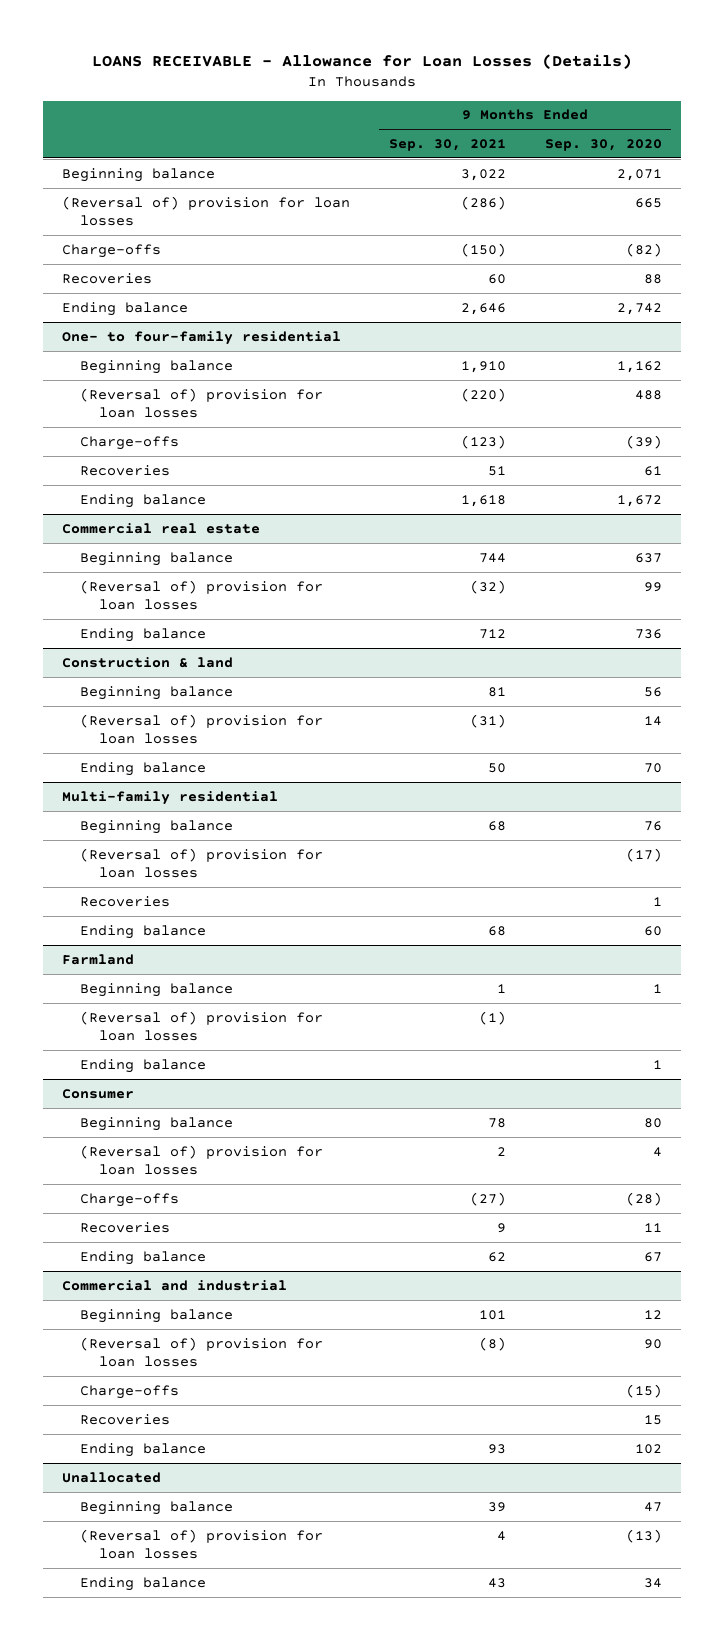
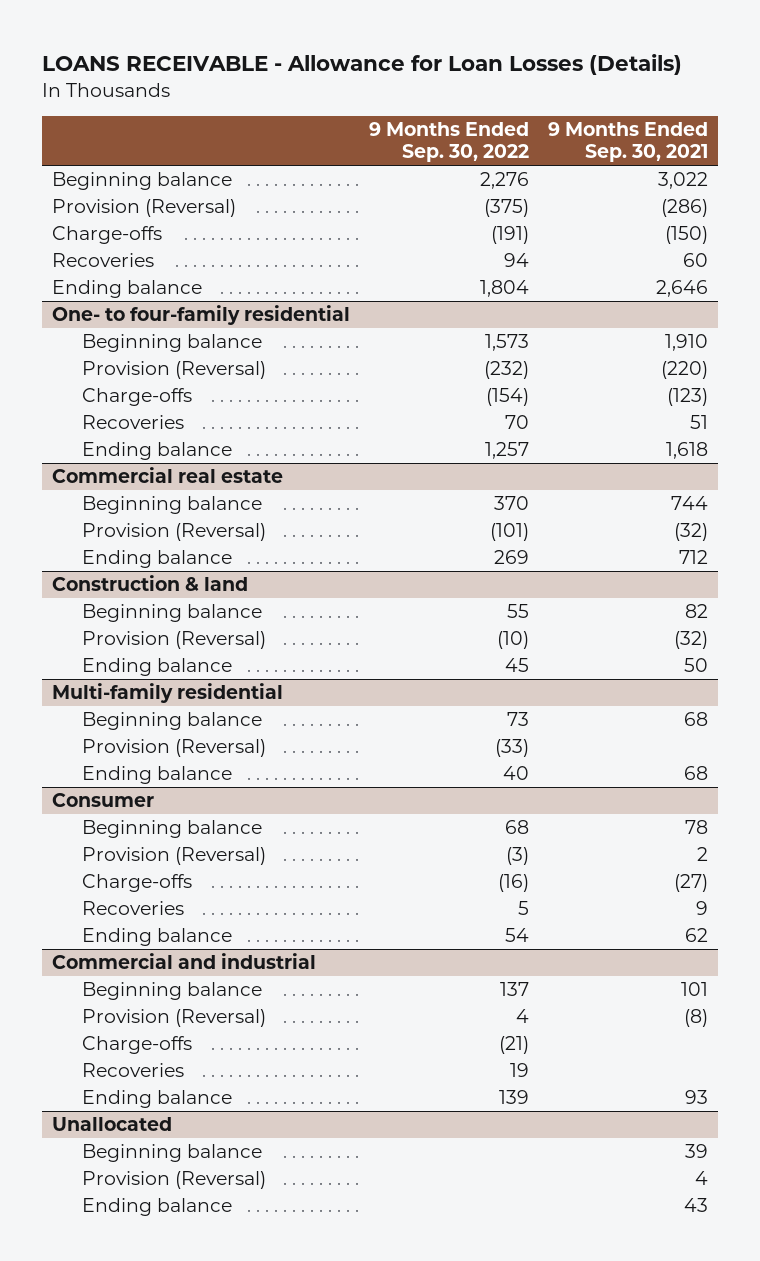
- | 9 Months Ended Sep. 30, 2021 | 9 Months Ended Sep. 30, 2020
+ | 9 Months Ended Sep. 30, 2022 | 9 Months Ended Sep. 30, 2021
- (Reversal of) provision for loan losses | (286) | 665
+ Provision (Reversal) | (375) | (286)
@ One- to four-family residential
- (Reversal of) provision for loan losses | (220) | 488
+ Provision (Reversal) | (232) | (220)
@ Commercial real estate
- (Reversal of) provision for loan losses | (32) | 99
+ Provision (Reversal) | (101) | (32)
@ Construction & land
- Beginning balance | 81 | 56
- (Reversal of) provision for loan losses | (31) | 14
+ Beginning balance | 55 | 82
+ Provision (Reversal) | (10) | (32)
@ Multi-family residential
- (Reversal of) provision for loan losses | | (17)
- Recoveries | | 1
+ Provision (Reversal) | (33) |
- Farmland
- Beginning balance | 1 | 1
- (Reversal of) provision for loan losses | (1) |
- Ending balance | | 1
@ Consumer
- (Reversal of) provision for loan losses | 2 | 4
+ Provision (Reversal) | (3) | 2
@ Commercial and industrial
- (Reversal of) provision for loan losses | (8) | 90
+ Provision (Reversal) | 4 | (8)
@ Unallocated
- (Reversal of) provision for loan losses | 4 | (13)
+ Provision (Reversal) | | 4

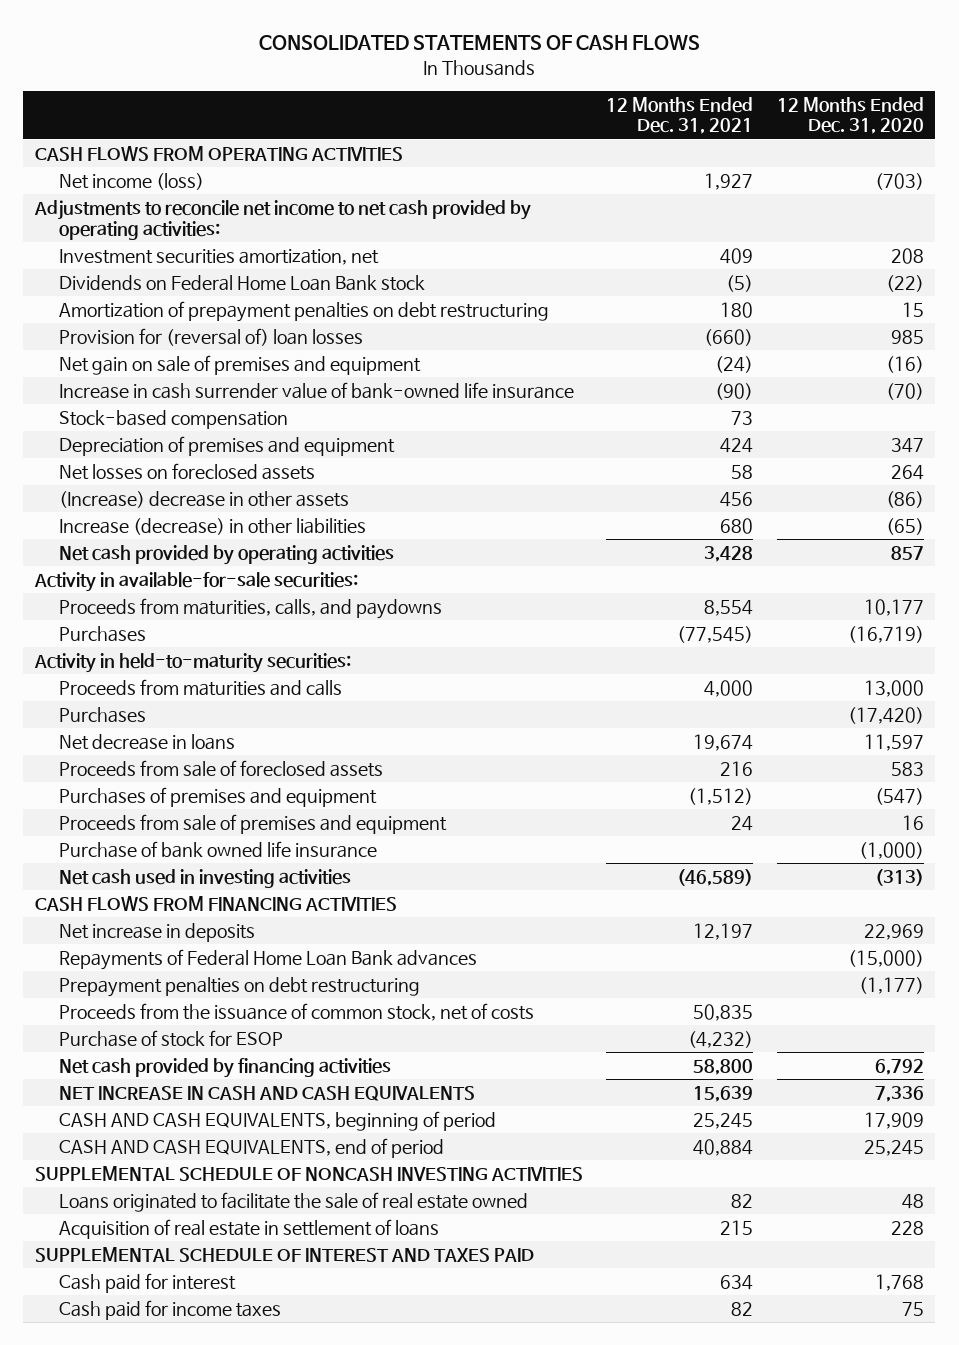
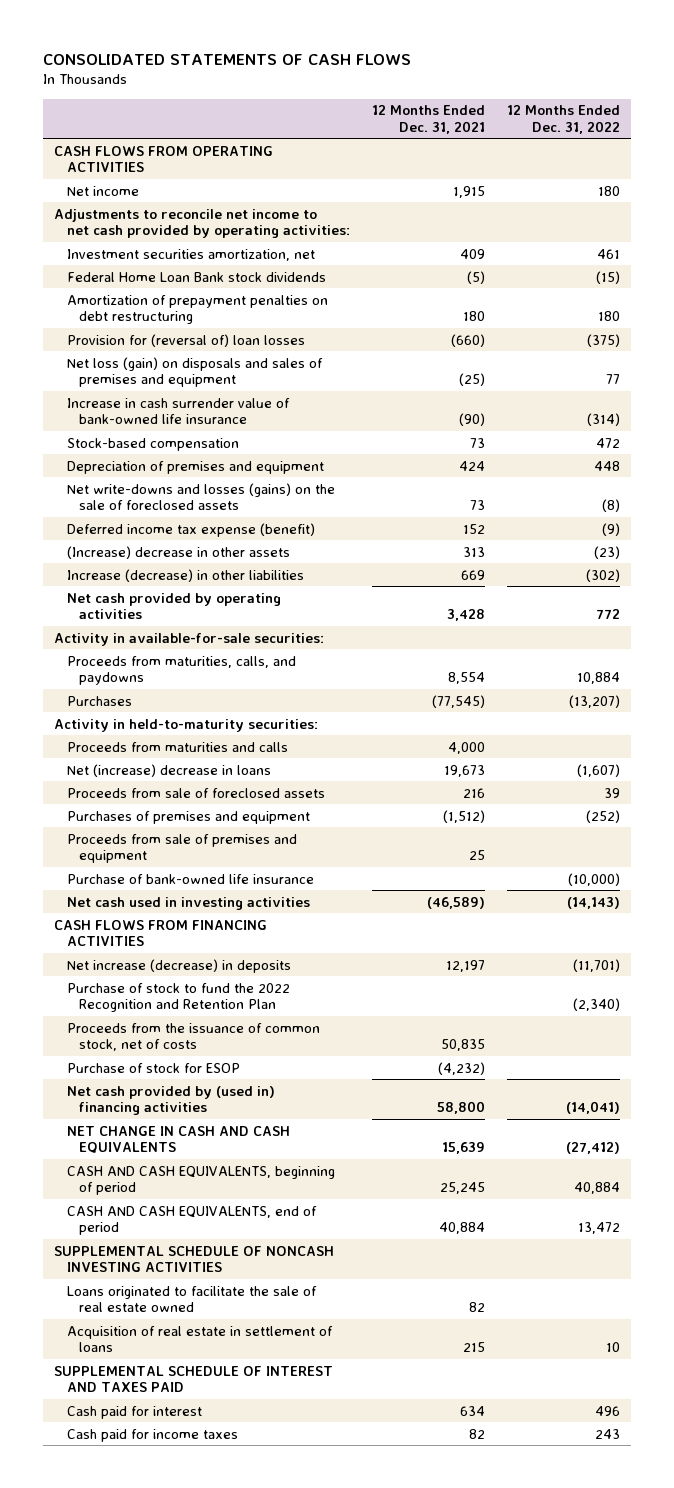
- | 12 Months Ended Dec. 31, 2021 | 12 Months Ended Dec. 31, 2020
+ | 12 Months Ended Dec. 31, 2021 | 12 Months Ended Dec. 31, 2022
- Net income (loss) | 1,927 | (703)
+ Net income | 1,915 | 180
- Dividends on Federal Home Loan Bank stock | (5) | (22)
+ Federal Home Loan Bank stock dividends | (5) | (15)
- Net gain on sale of premises and equipment | (24) | (16)
+ Net loss (gain) on disposals and sales of premises and equipment | (25) | 77
- Net losses on foreclosed assets | 58 | 264
- (Increase) decrease in other assets | 456 | (86)
- Increase (decrease) in other liabilities | 680 | (65)
+ Net write-downs and losses (gains) on the sale of foreclosed assets | 73 | (8)
+ Deferred income tax expense (benefit) | 152 | (9)
+ (Increase) decrease in other assets | 313 | (23)
+ Increase (decrease) in other liabilities | 669 | (302)
- Purchases | | (17,420)
- Net decrease in loans | 19,674 | 11,597
+ Net (increase) decrease in loans | 19,673 | (1,607)
- Proceeds from sale of premises and equipment | 24 | 16
- Purchase of bank owned life insurance | | (1,000)
+ Proceeds from sale of premises and equipment | 25 |
+ Purchase of bank-owned life insurance | | (10,000)
- Net increase in deposits | 12,197 | 22,969
- Repayments of Federal Home Loan Bank advances | | (15,000)
- Prepayment penalties on debt restructuring | | (1,177)
+ Net increase (decrease) in deposits | 12,197 | (11,701)
+ Purchase of stock to fund the 2022 Recognition and Retention Plan | | (2,340)
- Net cash provided by financing activities | 58,800 | 6,792
- NET INCREASE IN CASH AND CASH EQUIVALENTS | 15,639 | 7,336
+ Net cash provided by (used in) financing activities | 58,800 | (14,041)
+ NET CHANGE IN CASH AND CASH EQUIVALENTS | 15,639 | (27,412)

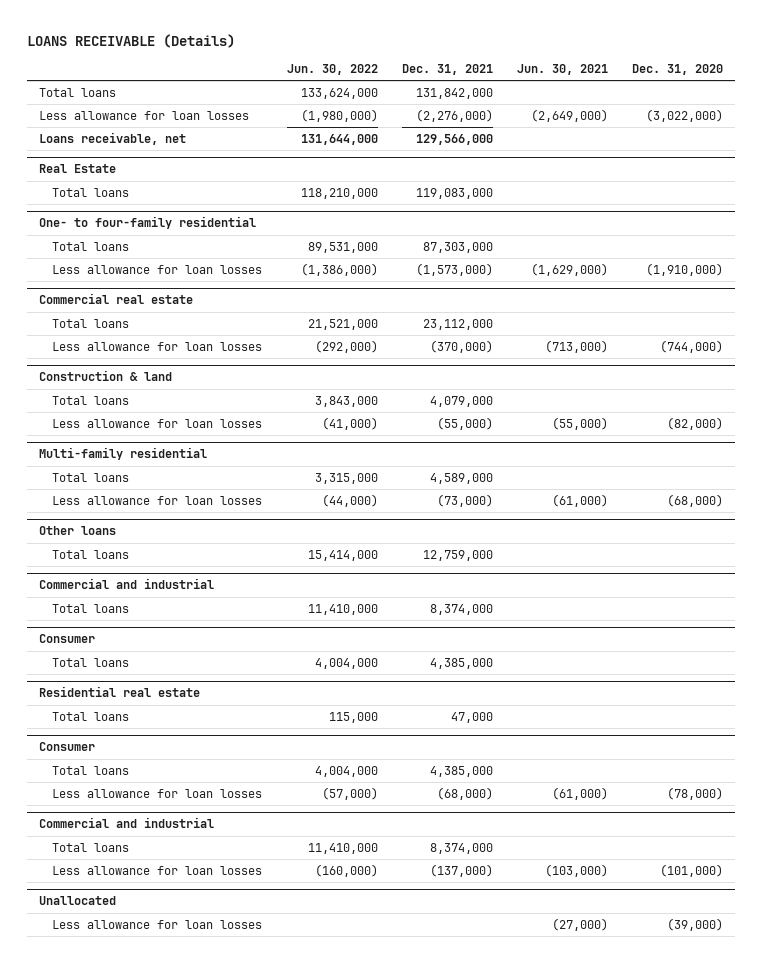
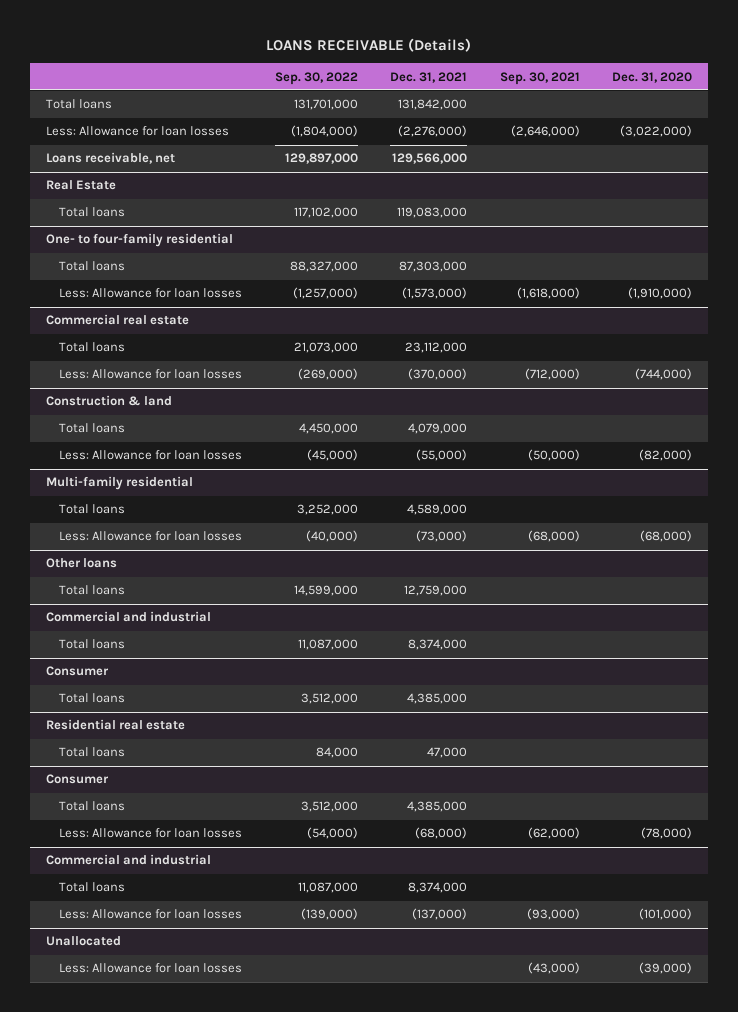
- | Jun. 30, 2022 | Dec. 31, 2021 | Jun. 30, 2021 | Dec. 31, 2020
+ | Sep. 30, 2022 | Dec. 31, 2021 | Sep. 30, 2021 | Dec. 31, 2020
- Less allowance for loan losses | (1,980,000) | (2,276,000) | (2,649,000) | (3,022,000)
+ Less: Allowance for loan losses | (1,804,000) | (2,276,000) | (2,646,000) | (3,022,000)
@ One- to four-family residential
- Less allowance for loan losses | (1,386,000) | (1,573,000) | (1,629,000) | (1,910,000)
+ Less: Allowance for loan losses | (1,257,000) | (1,573,000) | (1,618,000) | (1,910,000)
@ Commercial real estate
- Less allowance for loan losses | (292,000) | (370,000) | (713,000) | (744,000)
+ Less: Allowance for loan losses | (269,000) | (370,000) | (712,000) | (744,000)
@ Construction & land
- Less allowance for loan losses | (41,000) | (55,000) | (55,000) | (82,000)
+ Less: Allowance for loan losses | (45,000) | (55,000) | (50,000) | (82,000)
@ Multi-family residential
- Less allowance for loan losses | (44,000) | (73,000) | (61,000) | (68,000)
+ Less: Allowance for loan losses | (40,000) | (73,000) | (68,000) | (68,000)
@ Consumer
- Less allowance for loan losses | (57,000) | (68,000) | (61,000) | (78,000)
+ Less: Allowance for loan losses | (54,000) | (68,000) | (62,000) | (78,000)
@ Commercial and industrial
- Less allowance for loan losses | (160,000) | (137,000) | (103,000) | (101,000)
+ Less: Allowance for loan losses | (139,000) | (137,000) | (93,000) | (101,000)
@ Unallocated
- Less allowance for loan losses | | | (27,000) | (39,000)
+ Less: Allowance for loan losses | | | (43,000) | (39,000)

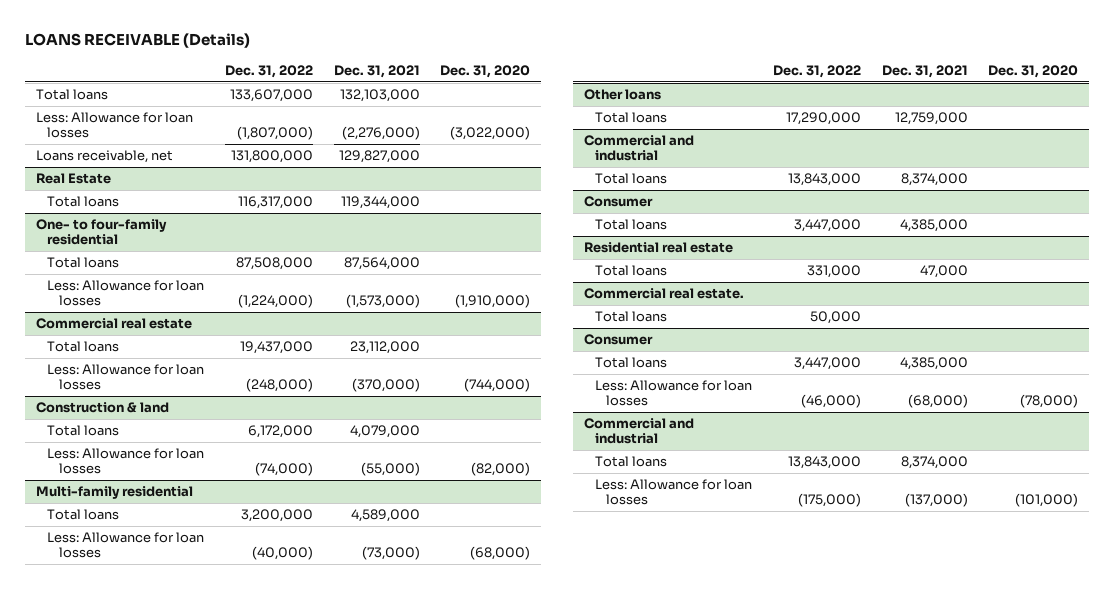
- | Sep. 30, 2022 | Dec. 31, 2021 | Sep. 30, 2021 | Dec. 31, 2020
+ | Dec. 31, 2022 | Dec. 31, 2021 | Dec. 31, 2020
- Total loans | 131,701,000 | 131,842,000 | |
+ Total loans | 133,607,000 | 132,103,000 |
- Loans receivable, net | 129,897,000 | 129,566,000 | |
+ Loans receivable, net | 131,800,000 | 129,827,000 |
@ Real Estate
- Total loans | 117,102,000 | 119,083,000 | |
+ Total loans | 116,317,000 | 119,344,000 |
@ One- to four-family residential
- Total loans | 88,327,000 | 87,303,000 | |
+ Total loans | 87,508,000 | 87,564,000 |
+ Commercial real estate.
+ Total loans | 50,000 | |
- Unallocated
- Less: Allowance for loan losses | | | (43,000) | (39,000)

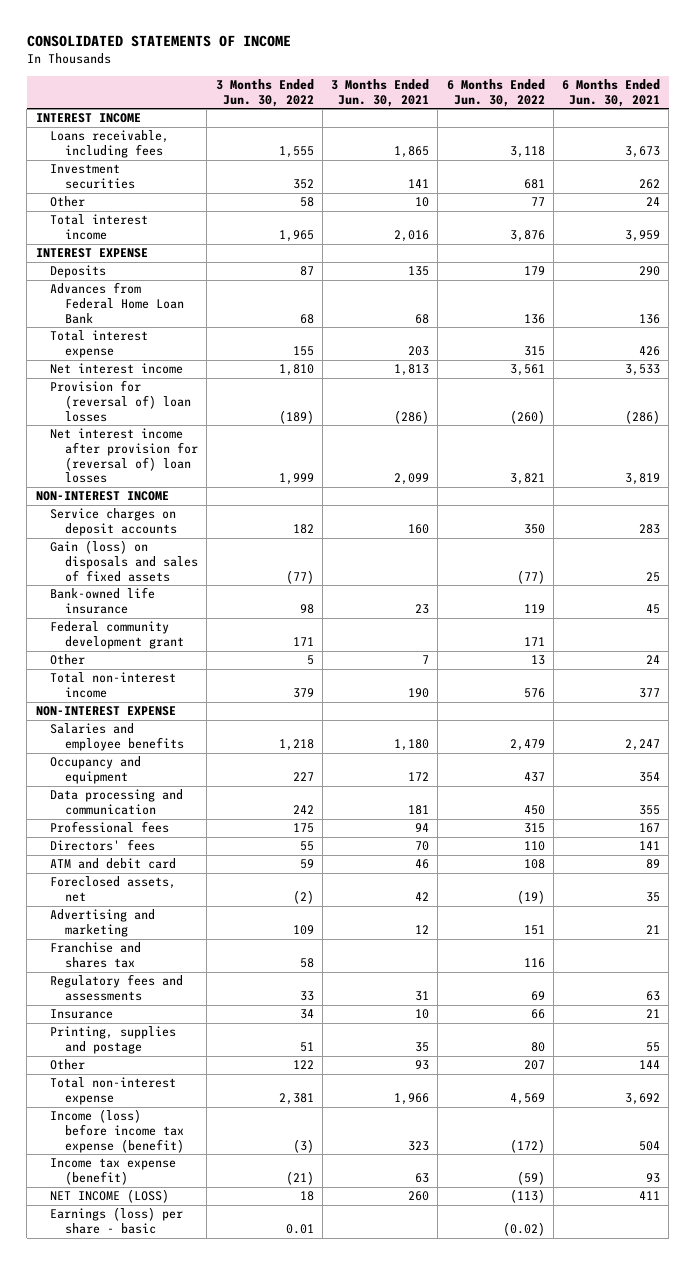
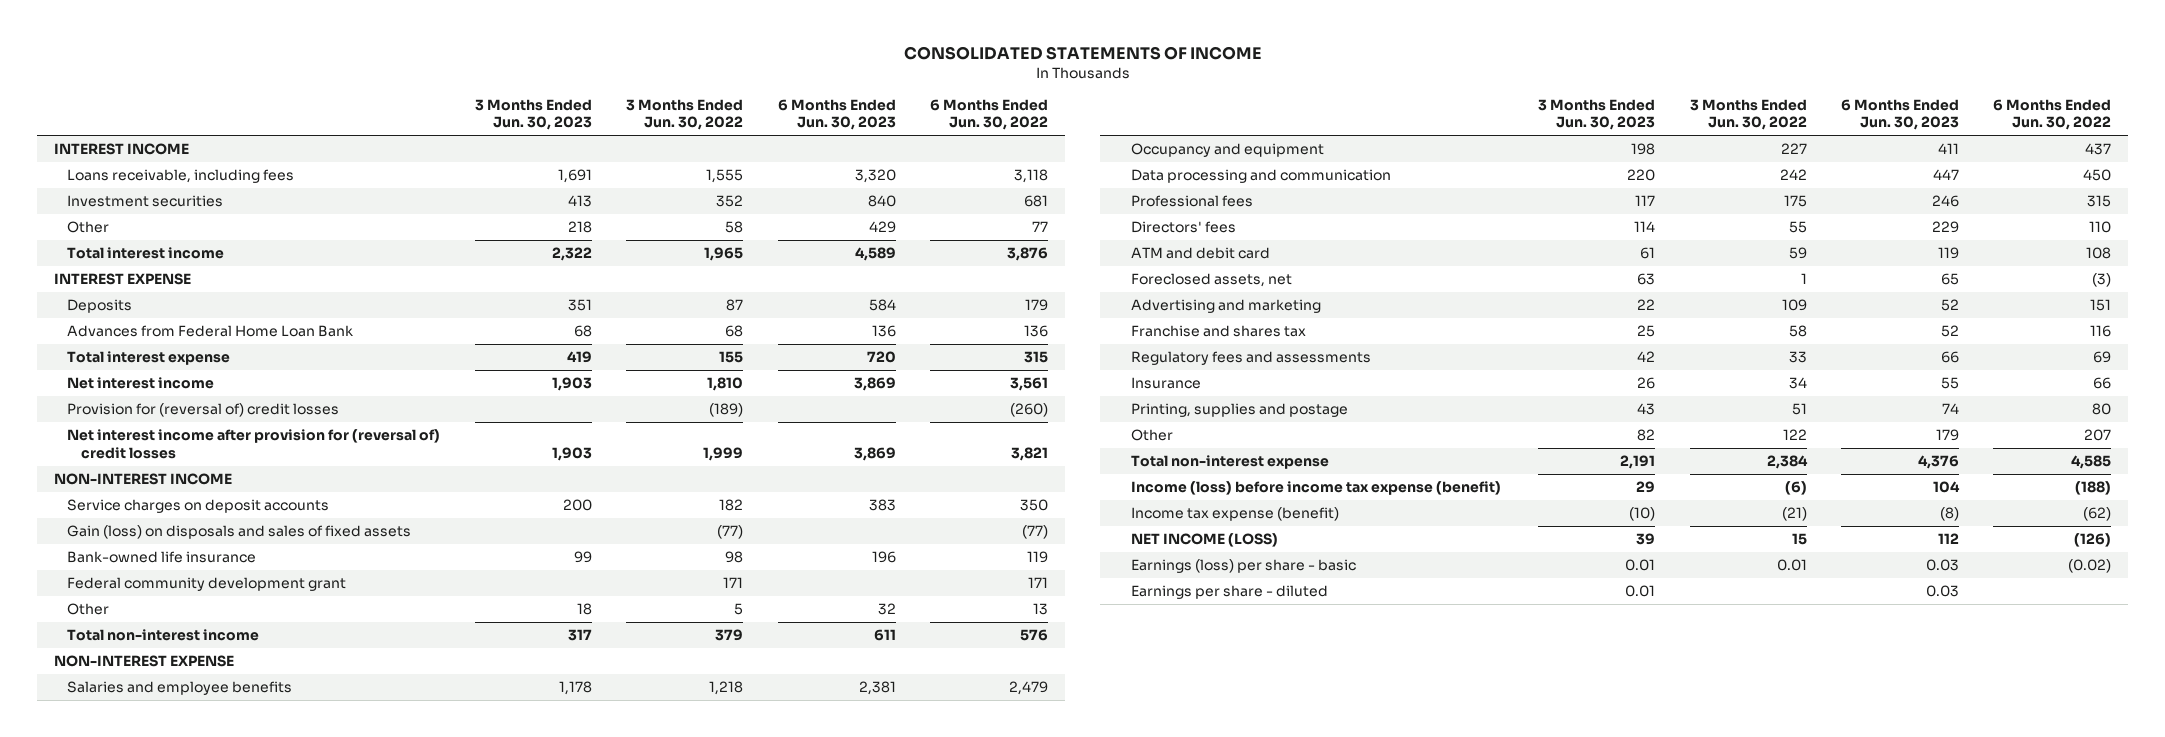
- | 3 Months Ended Jun. 30, 2022 | 3 Months Ended Jun. 30, 2021 | 6 Months Ended Jun. 30, 2022 | 6 Months Ended Jun. 30, 2021
+ | 3 Months Ended Jun. 30, 2023 | 3 Months Ended Jun. 30, 2022 | 6 Months Ended Jun. 30, 2023 | 6 Months Ended Jun. 30, 2022
- Provision for (reversal of) loan losses | (189) | (286) | (260) | (286)
- Net interest income after provision for (reversal of) loan losses | 1,999 | 2,099 | 3,821 | 3,819
+ Provision for (reversal of) credit losses | | (189) | | (260)
+ Net interest income after provision for (reversal of) credit losses | 1,903 | 1,999 | 3,869 | 3,821
- Foreclosed assets, net | (2) | 42 | (19) | 35
+ Foreclosed assets, net | 63 | 1 | 65 | (3)
- Total non-interest expense | 2,381 | 1,966 | 4,569 | 3,692
- Income (loss) before income tax expense (benefit) | (3) | 323 | (172) | 504
- Income tax expense (benefit) | (21) | 63 | (59) | 93
- NET INCOME (LOSS) | 18 | 260 | (113) | 411
+ Total non-interest expense | 2,191 | 2,384 | 4,376 | 4,585
+ Income (loss) before income tax expense (benefit) | 29 | (6) | 104 | (188)
+ Income tax expense (benefit) | (10) | (21) | (8) | (62)
+ NET INCOME (LOSS) | 39 | 15 | 112 | (126)
+ Earnings per share - diluted | 0.01 | | 0.03 |

